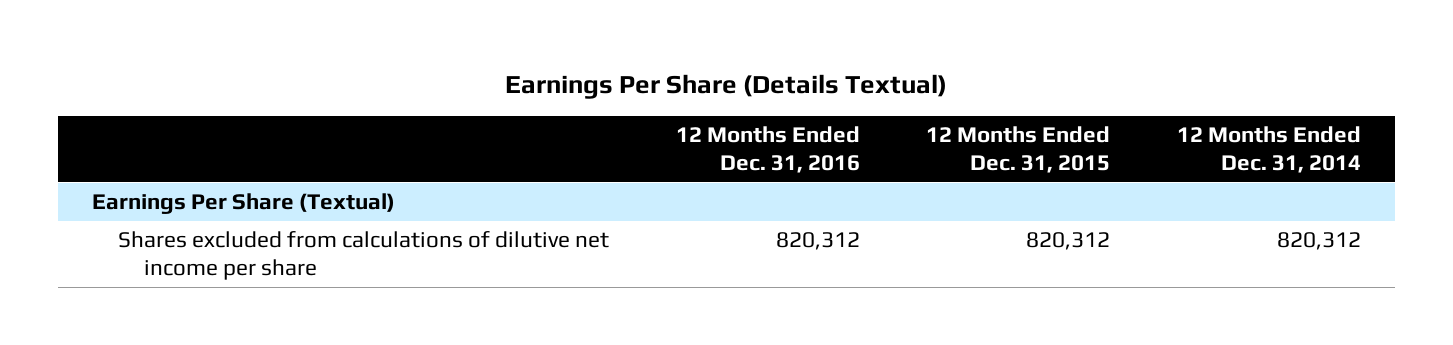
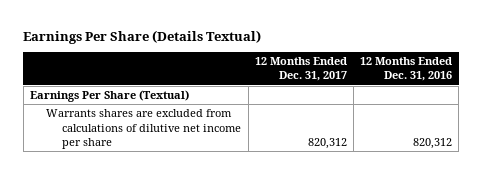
- | 12 Months Ended Dec. 31, 2016 | 12 Months Ended Dec. 31, 2015 | 12 Months Ended Dec. 31, 2014
+ | 12 Months Ended Dec. 31, 2017 | 12 Months Ended Dec. 31, 2016
- Shares excluded from calculations of dilutive net income per share | 820,312 | 820,312 | 820,312
+ Warrants shares are excluded from calculations of dilutive net income per share | 820,312 | 820,312

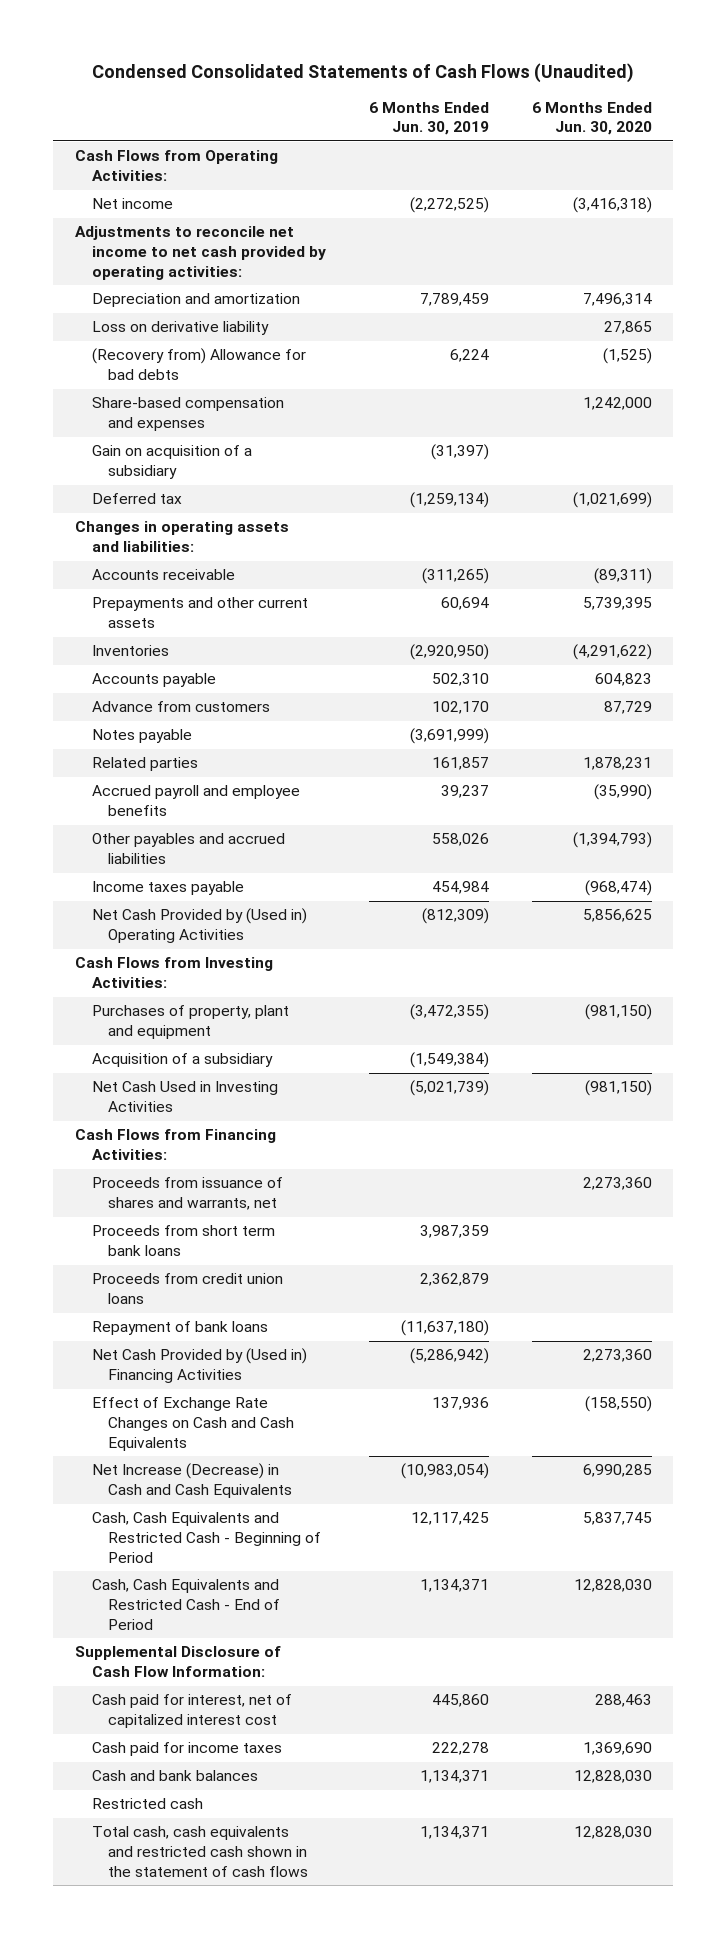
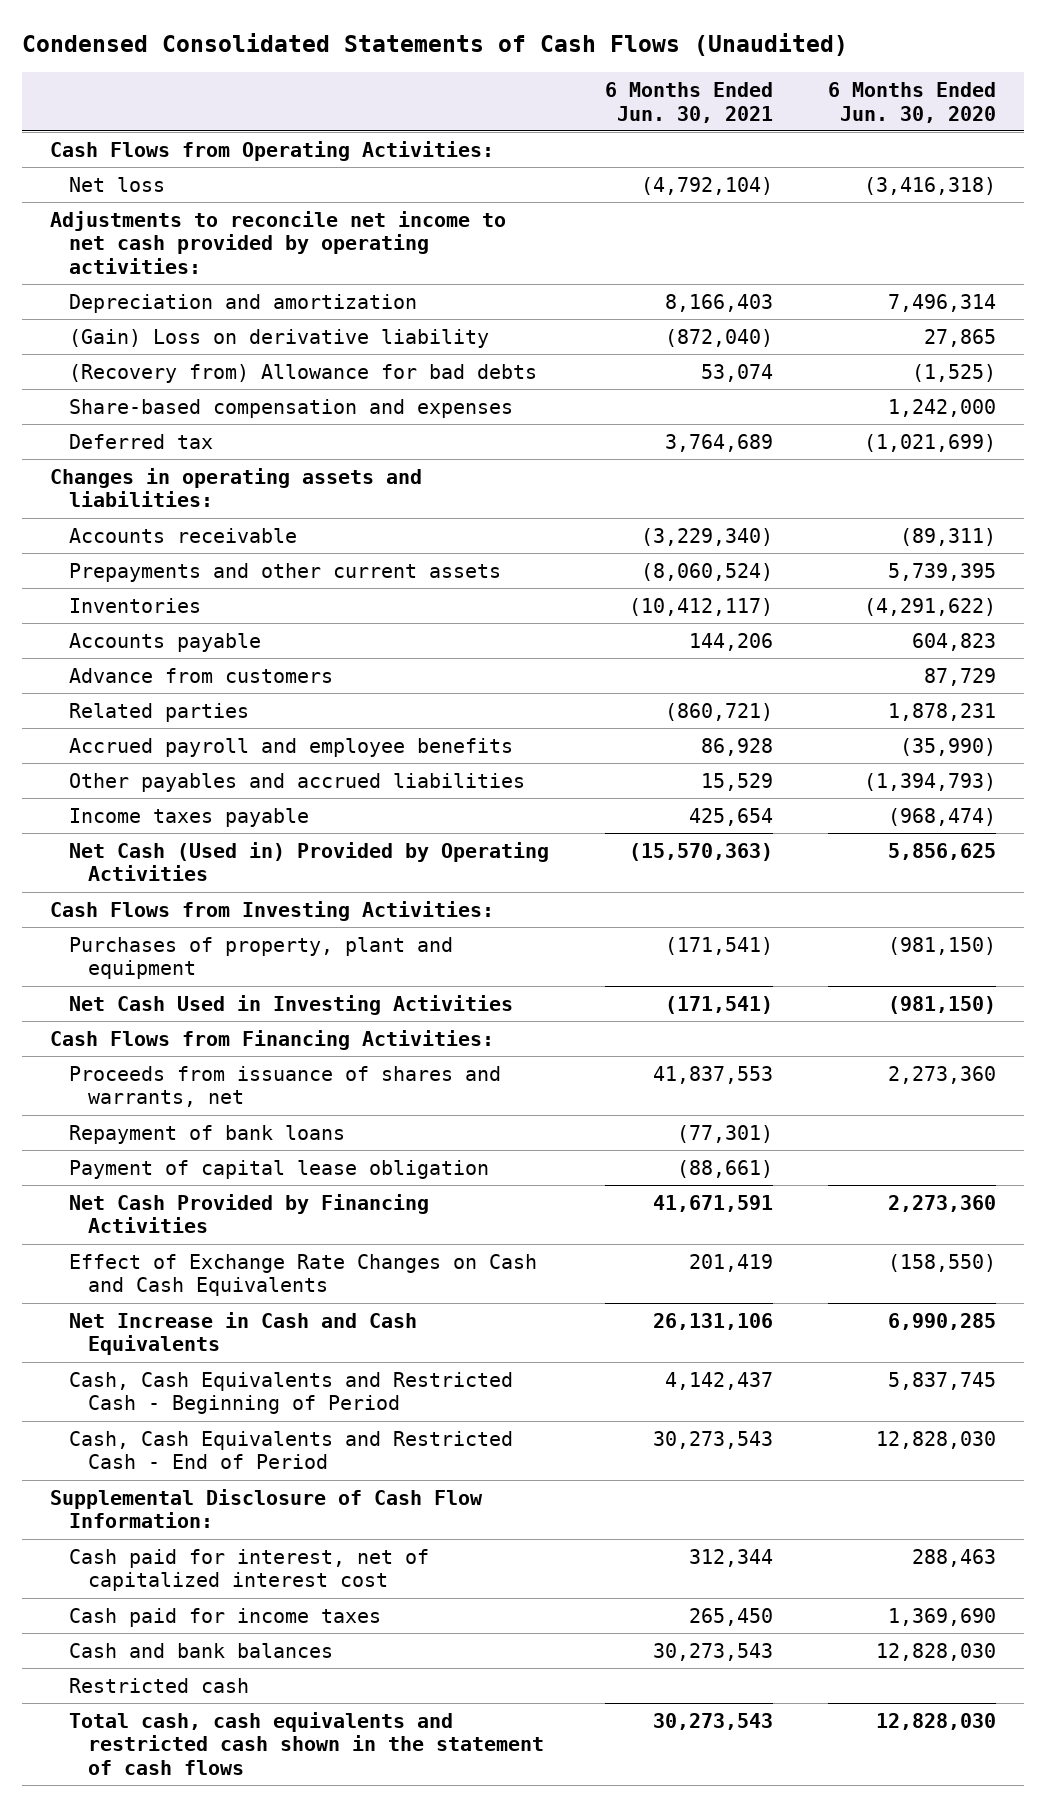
- | 6 Months Ended Jun. 30, 2019 | 6 Months Ended Jun. 30, 2020
+ | 6 Months Ended Jun. 30, 2021 | 6 Months Ended Jun. 30, 2020
- Net income | (2,272,525) | (3,416,318)
+ Net loss | (4,792,104) | (3,416,318)
- Loss on derivative liability | | 27,865
+ (Gain) Loss on derivative liability | (872,040) | 27,865
- Gain on acquisition of a subsidiary | (31,397) |
- Notes payable | (3,691,999) |
- Net Cash Provided by (Used in) Operating Activities | (812,309) | 5,856,625
+ Net Cash (Used in) Provided by Operating Activities | (15,570,363) | 5,856,625
- Acquisition of a subsidiary | (1,549,384) |
- Proceeds from short term bank loans | 3,987,359 |
- Proceeds from credit union loans | 2,362,879 |
- Net Cash Provided by (Used in) Financing Activities | (5,286,942) | 2,273,360
+ Payment of capital lease obligation | (88,661) |
+ Net Cash Provided by Financing Activities | 41,671,591 | 2,273,360
- Net Increase (Decrease) in Cash and Cash Equivalents | (10,983,054) | 6,990,285
+ Net Increase in Cash and Cash Equivalents | 26,131,106 | 6,990,285

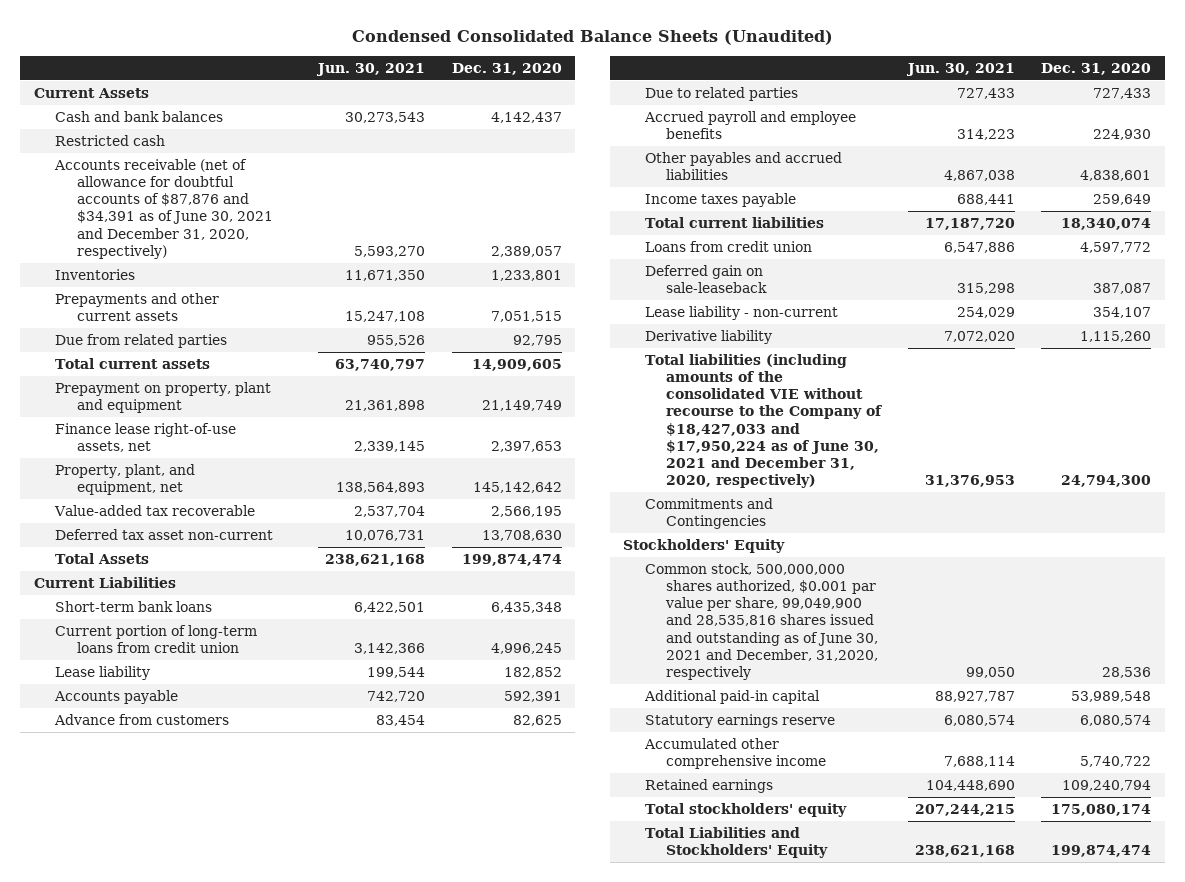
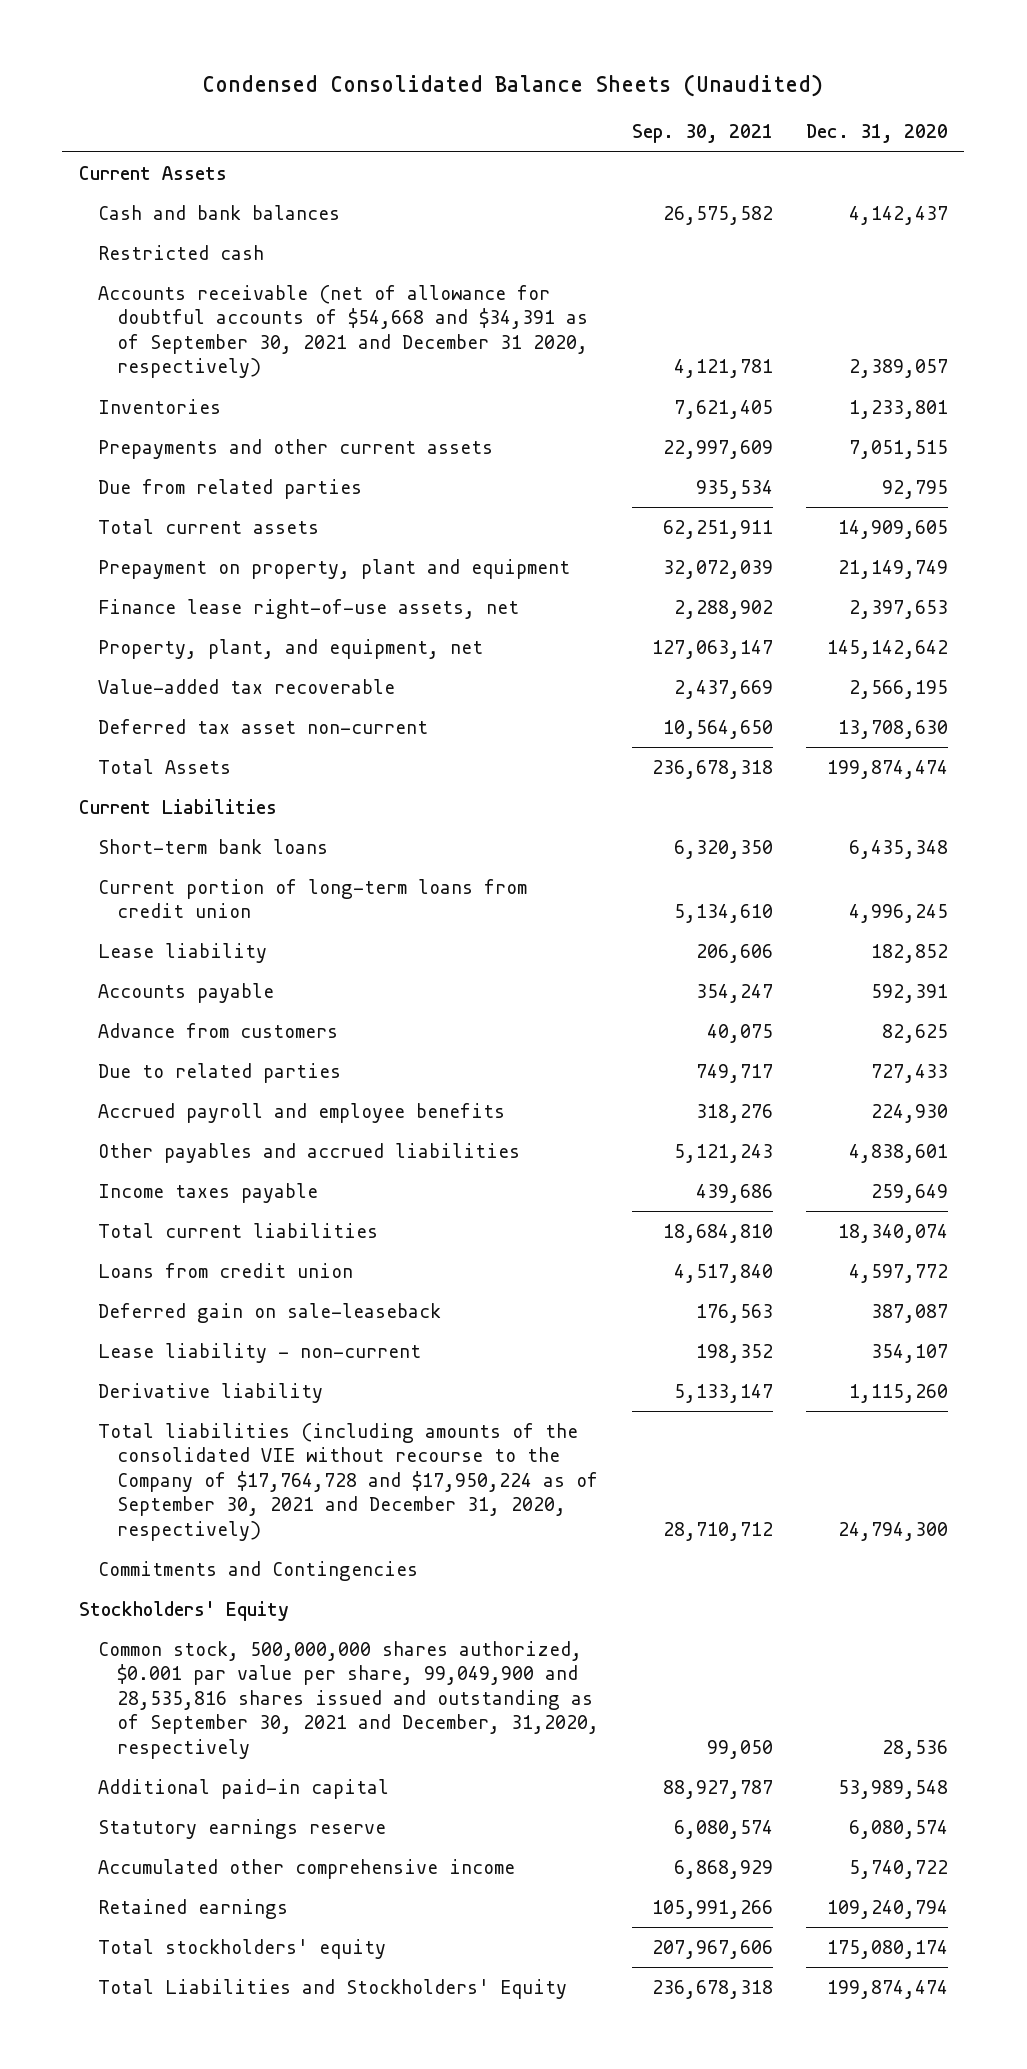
- | Jun. 30, 2021 | Dec. 31, 2020
+ | Sep. 30, 2021 | Dec. 31, 2020
- Accounts receivable (net of allowance for doubtful accounts of $87,876 and $34,391 as of June 30, 2021 and December 31, 2020, respectively) | 5,593,270 | 2,389,057
+ Accounts receivable (net of allowance for doubtful accounts of $54,668 and $34,391 as of September 30, 2021 and December 31 2020, respectively) | 4,121,781 | 2,389,057
- Total liabilities (including amounts of the consolidated VIE without recourse to the Company of $18,427,033 and $17,950,224 as of June 30, 2021 and December 31, 2020, respectively) | 31,376,953 | 24,794,300
+ Total liabilities (including amounts of the consolidated VIE without recourse to the Company of $17,764,728 and $17,950,224 as of September 30, 2021 and December 31, 2020, respectively) | 28,710,712 | 24,794,300
- Common stock, 500,000,000 shares authorized, $0.001 par value per share, 99,049,900 and 28,535,816 shares issued and outstanding as of June 30, 2021 and December, 31,2020, respectively | 99,050 | 28,536
+ Common stock, 500,000,000 shares authorized, $0.001 par value per share, 99,049,900 and 28,535,816 shares issued and outstanding as of September 30, 2021 and December, 31,2020, respectively | 99,050 | 28,536

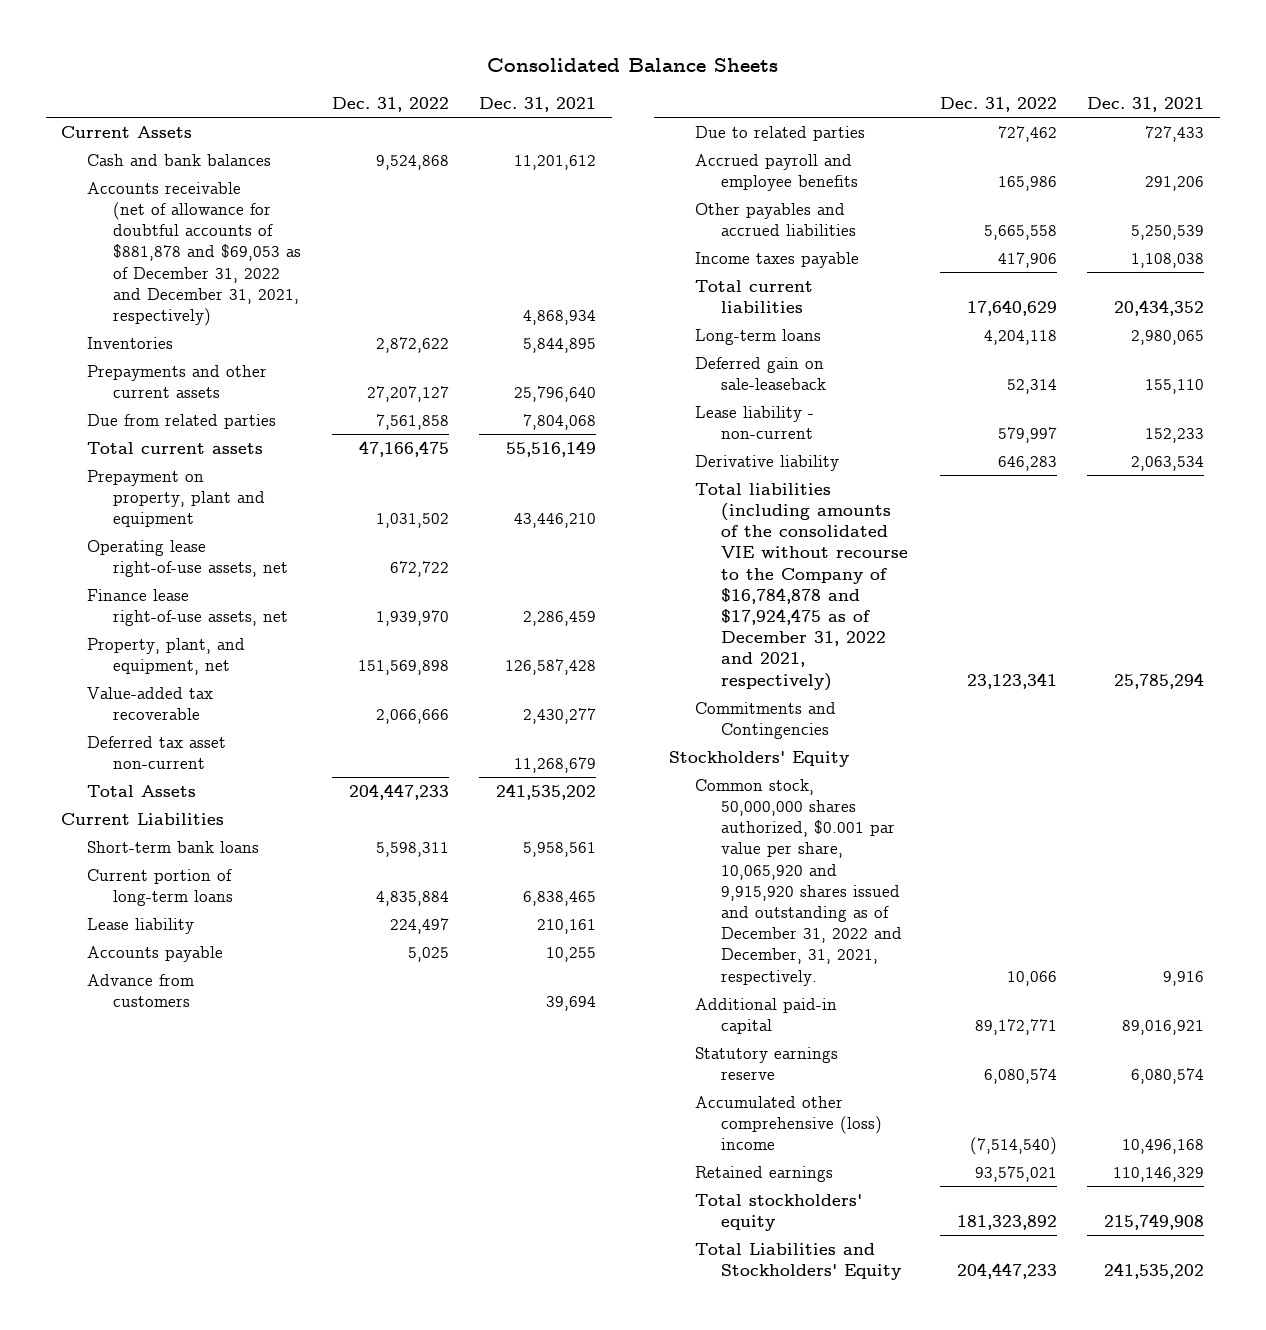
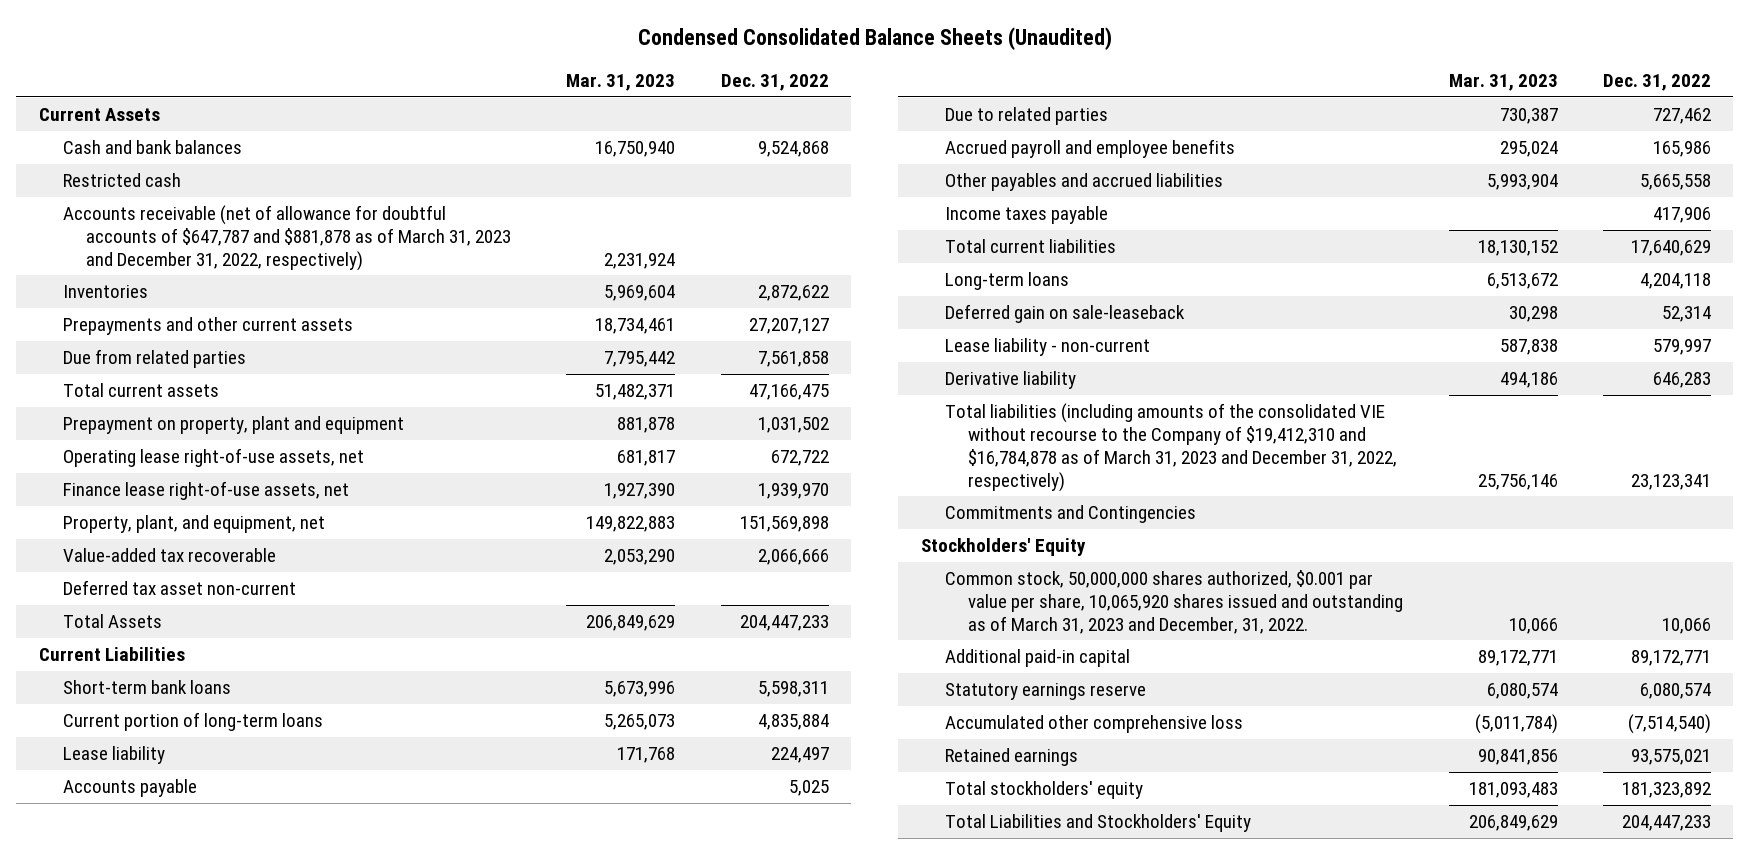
- Consolidated Balance Sheets
+ Condensed Consolidated Balance Sheets (Unaudited)
- | Dec. 31, 2022 | Dec. 31, 2021
+ | Mar. 31, 2023 | Dec. 31, 2022
- Accounts receivable (net of allowance for doubtful accounts of $881,878 and $69,053 as of December 31, 2022 and December 31, 2021, respectively) | | 4,868,934
+ Restricted cash
+ Accounts receivable (net of allowance for doubtful accounts of $647,787 and $881,878 as of March 31, 2023 and December 31, 2022, respectively) | 2,231,924 |
- Advance from customers | | 39,694
- Total liabilities (including amounts of the consolidated VIE without recourse to the Company of $16,784,878 and $17,924,475 as of December 31, 2022 and 2021, respectively) | 23,123,341 | 25,785,294
+ Total liabilities (including amounts of the consolidated VIE without recourse to the Company of $19,412,310 and $16,784,878 as of March 31, 2023 and December 31, 2022, respectively) | 25,756,146 | 23,123,341
- Common stock, 50,000,000 shares authorized, $0.001 par value per share, 10,065,920 and 9,915,920 shares issued and outstanding as of December 31, 2022 and December, 31, 2021, respectively. | 10,066 | 9,916
+ Common stock, 50,000,000 shares authorized, $0.001 par value per share, 10,065,920 shares issued and outstanding as of March 31, 2023 and December, 31, 2022. | 10,066 | 10,066
- Accumulated other comprehensive (loss) income | (7,514,540) | 10,496,168
+ Accumulated other comprehensive loss | (5,011,784) | (7,514,540)

